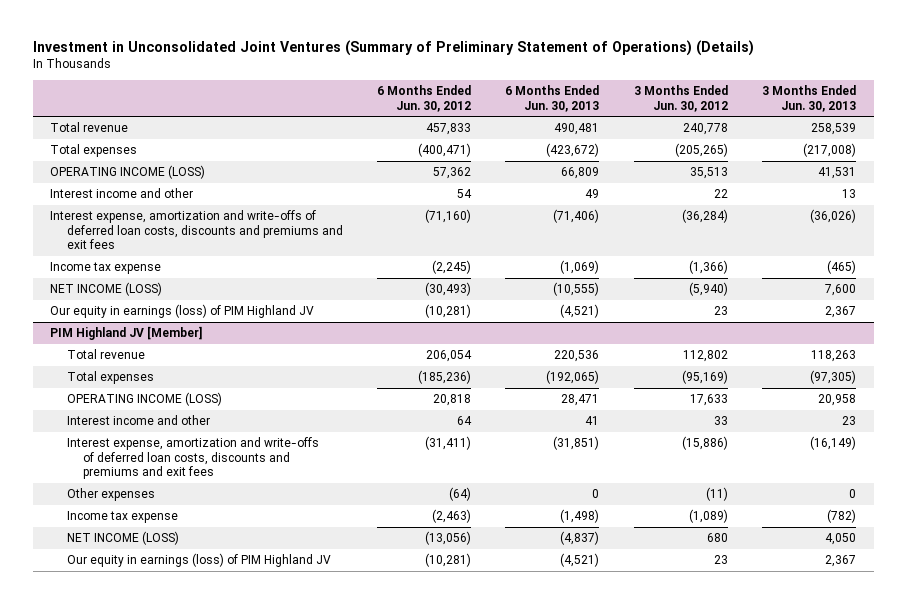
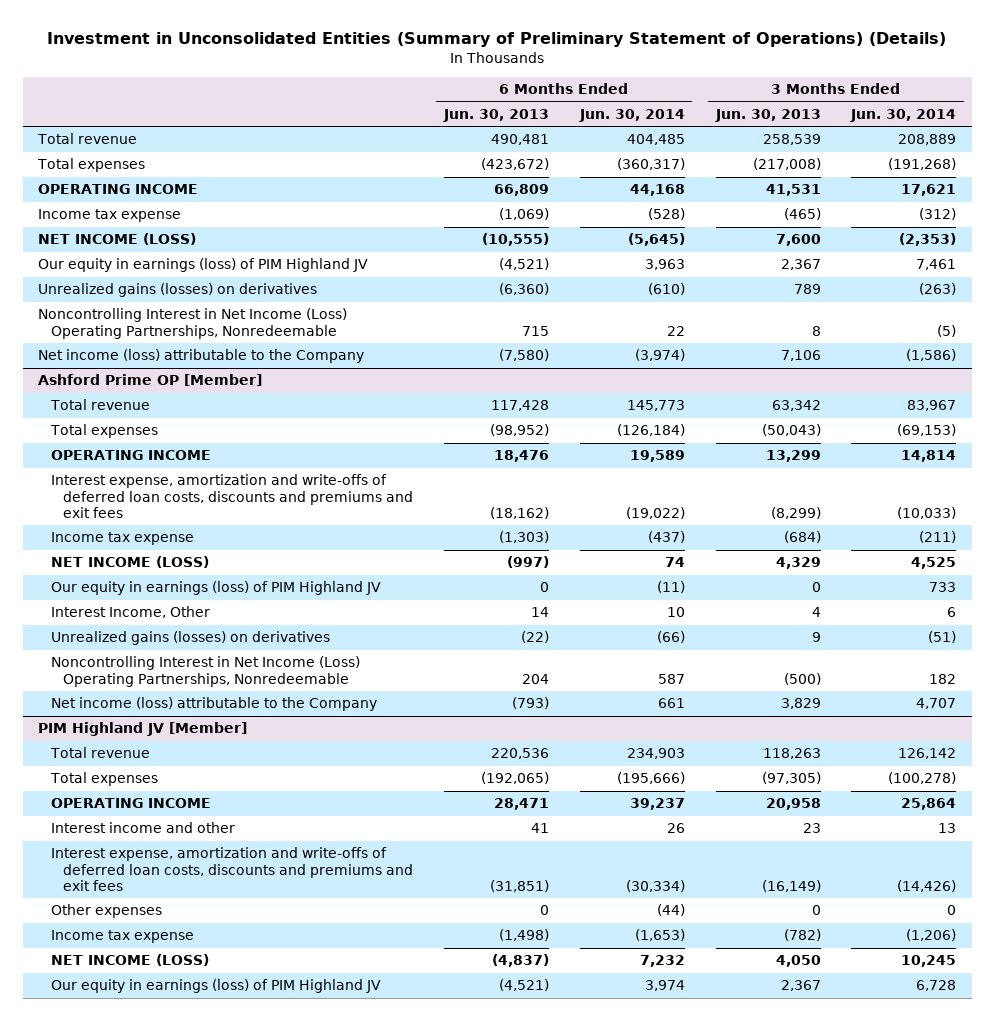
- Investment in Unconsolidated Joint Ventures (Summary of Preliminary Statement of Operations) (Details)
+ Investment in Unconsolidated Entities (Summary of Preliminary Statement of Operations) (Details)
- | 6 Months Ended Jun. 30, 2012 | 6 Months Ended Jun. 30, 2013 | 3 Months Ended Jun. 30, 2012 | 3 Months Ended Jun. 30, 2013
+ | 6 Months Ended Jun. 30, 2013 | 6 Months Ended Jun. 30, 2014 | 3 Months Ended Jun. 30, 2013 | 3 Months Ended Jun. 30, 2014
- OPERATING INCOME (LOSS) | 57,362 | 66,809 | 35,513 | 41,531
- Interest income and other | 54 | 49 | 22 | 13
- Interest expense, amortization and write-offs of deferred loan costs, discounts and premiums and exit fees | (71,160) | (71,406) | (36,284) | (36,026)
+ OPERATING INCOME | 66,809 | 44,168 | 41,531 | 17,621
+ Unrealized gains (losses) on derivatives | (6,360) | (610) | 789 | (263)
+ Noncontrolling Interest in Net Income (Loss) Operating Partnerships, Nonredeemable | 715 | 22 | 8 | (5)
+ Net income (loss) attributable to the Company | (7,580) | (3,974) | 7,106 | (1,586)
+ Ashford Prime OP [Member]
+ Total revenue | 117,428 | 145,773 | 63,342 | 83,967
+ Total expenses | (98,952) | (126,184) | (50,043) | (69,153)
+ OPERATING INCOME | 18,476 | 19,589 | 13,299 | 14,814
+ Interest expense, amortization and write-offs of deferred loan costs, discounts and premiums and exit fees | (18,162) | (19,022) | (8,299) | (10,033)
+ Income tax expense | (1,303) | (437) | (684) | (211)
+ NET INCOME (LOSS) | (997) | 74 | 4,329 | 4,525
+ Our equity in earnings (loss) of PIM Highland JV | 0 | (11) | 0 | 733
+ Interest Income, Other | 14 | 10 | 4 | 6
+ Unrealized gains (losses) on derivatives | (22) | (66) | 9 | (51)
+ Noncontrolling Interest in Net Income (Loss) Operating Partnerships, Nonredeemable | 204 | 587 | (500) | 182
+ Net income (loss) attributable to the Company | (793) | 661 | 3,829 | 4,707
@ PIM Highland JV [Member]
- OPERATING INCOME (LOSS) | 20,818 | 28,471 | 17,633 | 20,958
+ OPERATING INCOME | 28,471 | 39,237 | 20,958 | 25,864

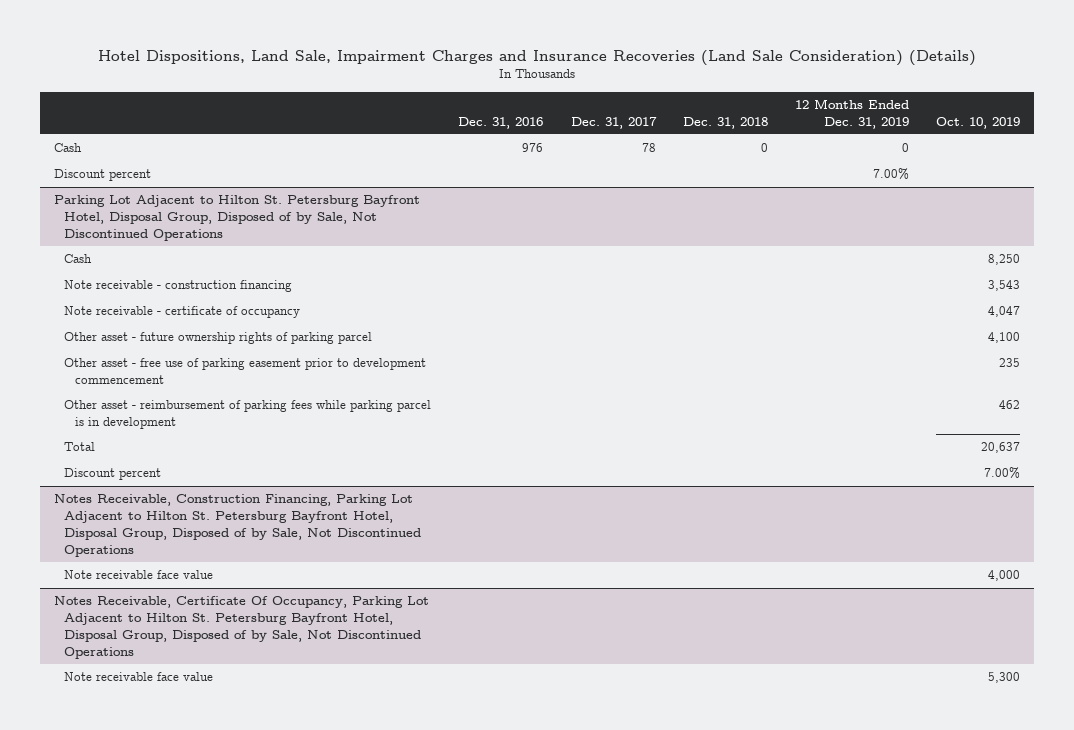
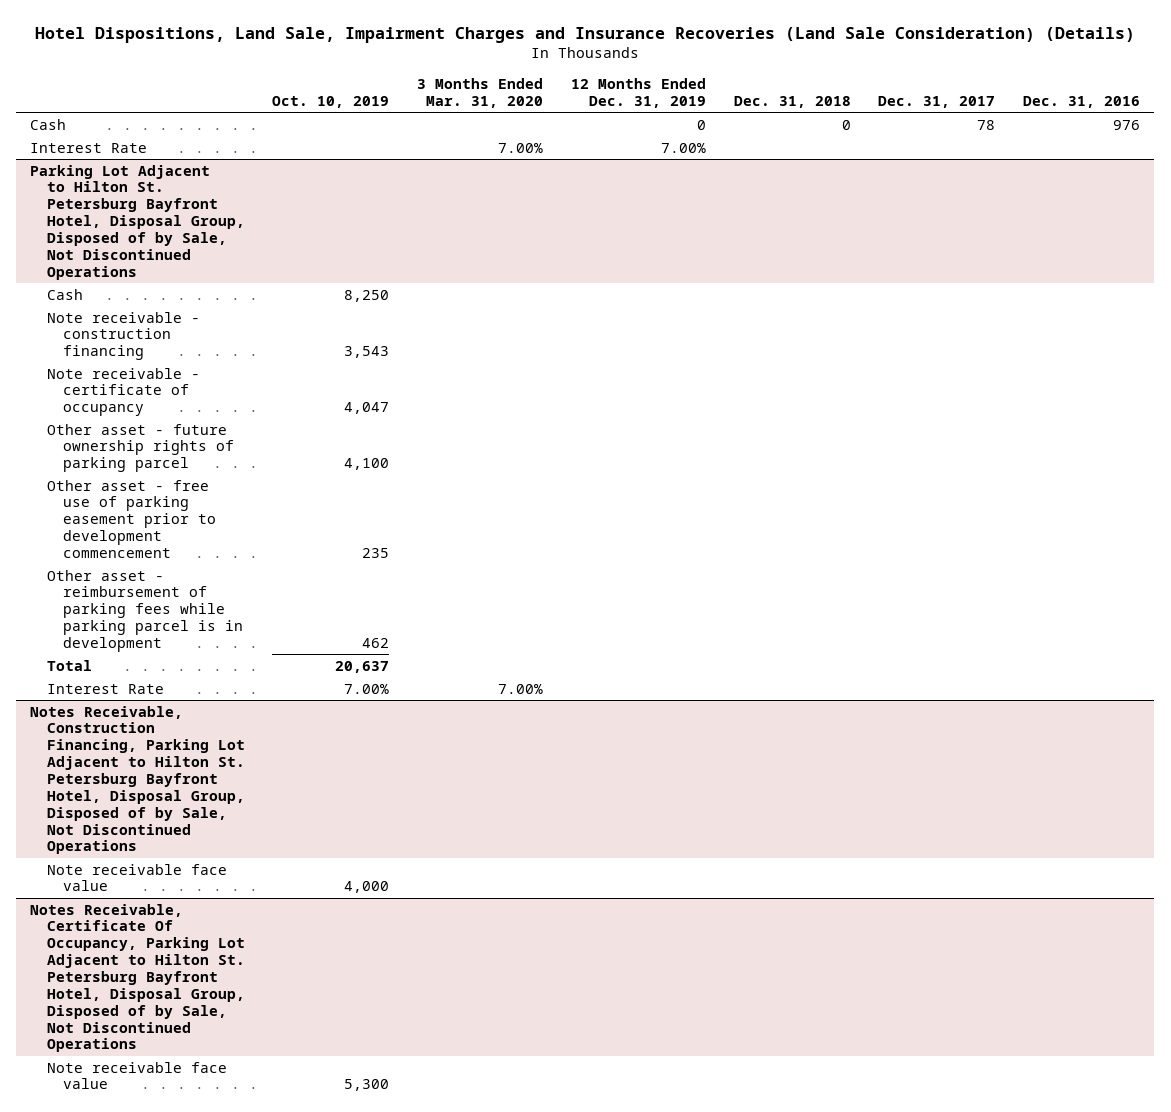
- | Dec. 31, 2016 | Dec. 31, 2017 | Dec. 31, 2018 | 12 Months Ended Dec. 31, 2019 | Oct. 10, 2019
+ | Oct. 10, 2019 | 3 Months Ended Mar. 31, 2020 | 12 Months Ended Dec. 31, 2019 | Dec. 31, 2018 | Dec. 31, 2017 | Dec. 31, 2016
- Discount percent | | | | 7.00% |
+ Interest Rate | | 7.00% | 7.00% | | |
@ Parking Lot Adjacent to Hilton St. Petersburg Bayfront Hotel, Disposal Group, Disposed of by Sale, Not Discontinued Operations
- Discount percent | | | | | 7.00%
+ Interest Rate | 7.00% | 7.00% | | | |

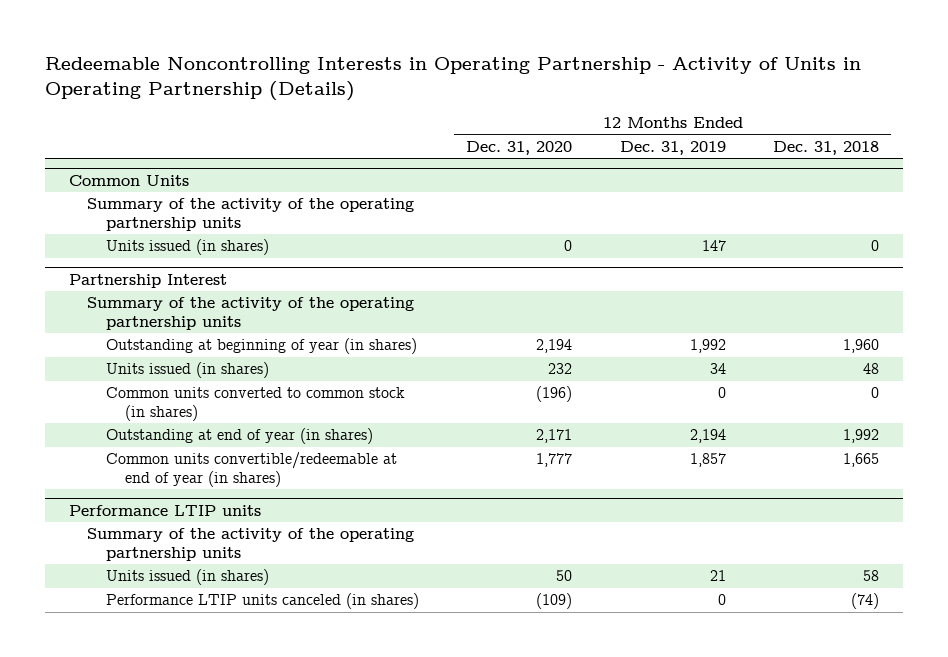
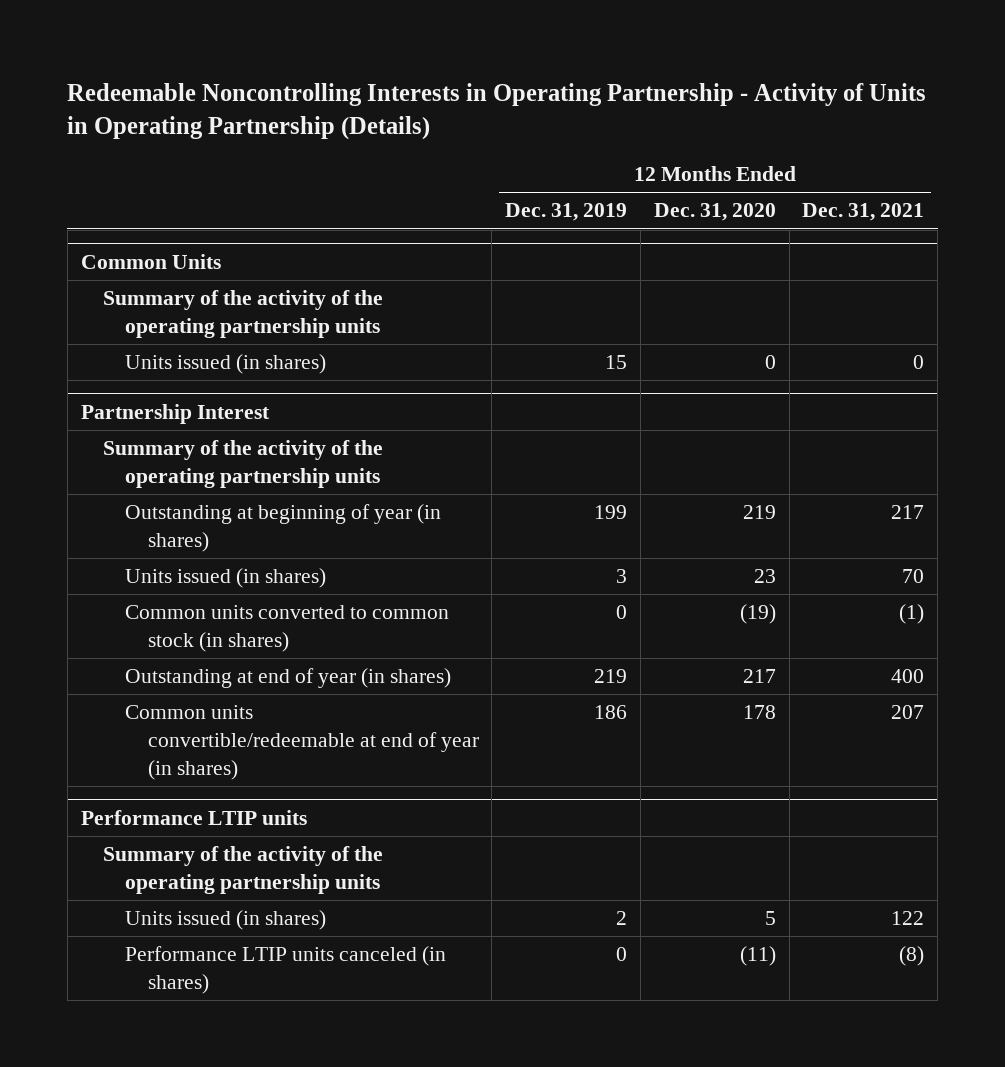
- | 12 Months Ended Dec. 31, 2020 | 12 Months Ended Dec. 31, 2019 | 12 Months Ended Dec. 31, 2018
+ | 12 Months Ended Dec. 31, 2019 | 12 Months Ended Dec. 31, 2020 | 12 Months Ended Dec. 31, 2021
@ Common Units
- Units issued (in shares) | 0 | 147 | 0
+ Units issued (in shares) | 15 | 0 | 0
@ Partnership Interest
- Outstanding at beginning of year (in shares) | 2,194 | 1,992 | 1,960
- Units issued (in shares) | 232 | 34 | 48
- Common units converted to common stock (in shares) | (196) | 0 | 0
- Outstanding at end of year (in shares) | 2,171 | 2,194 | 1,992
- Common units convertible/redeemable at end of year (in shares) | 1,777 | 1,857 | 1,665
+ Outstanding at beginning of year (in shares) | 199 | 219 | 217
+ Units issued (in shares) | 3 | 23 | 70
+ Common units converted to common stock (in shares) | 0 | (19) | (1)
+ Outstanding at end of year (in shares) | 219 | 217 | 400
+ Common units convertible/redeemable at end of year (in shares) | 186 | 178 | 207
@ Performance LTIP units
- Units issued (in shares) | 50 | 21 | 58
- Performance LTIP units canceled (in shares) | (109) | 0 | (74)
+ Units issued (in shares) | 2 | 5 | 122
+ Performance LTIP units canceled (in shares) | 0 | (11) | (8)

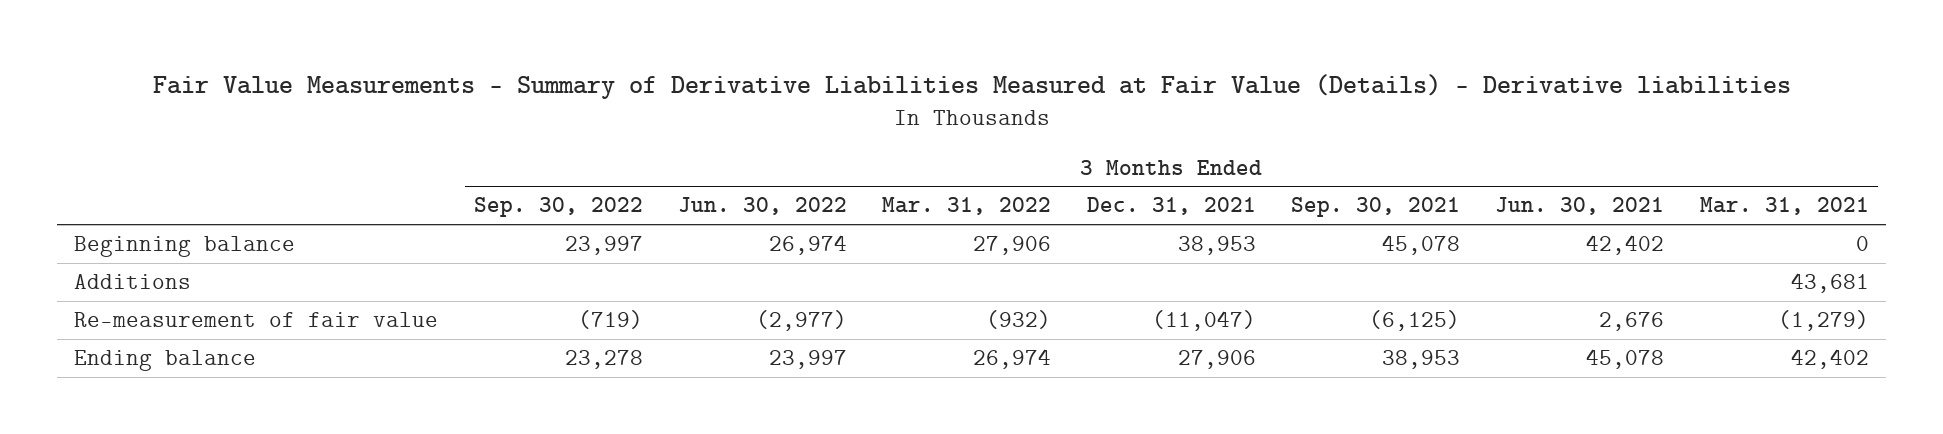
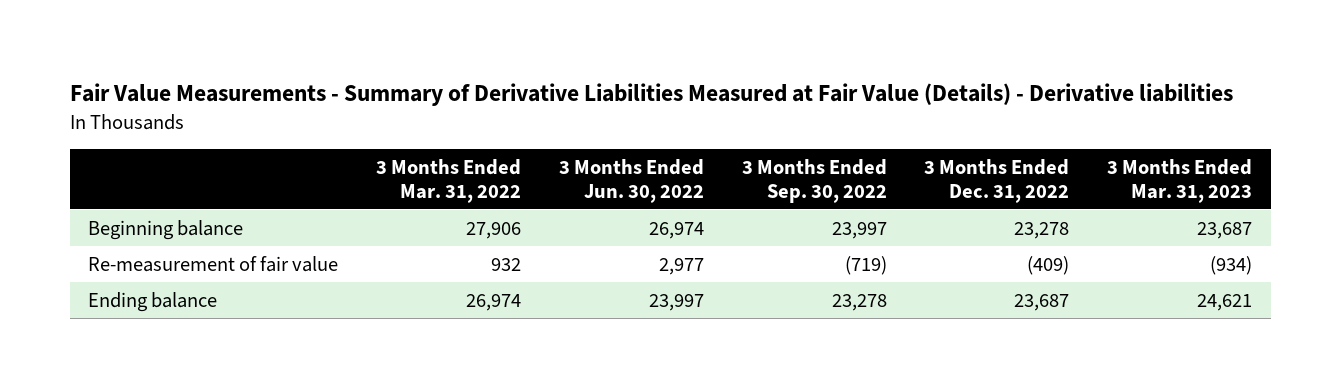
- | 3 Months Ended Sep. 30, 2022 | 3 Months Ended Jun. 30, 2022 | 3 Months Ended Mar. 31, 2022 | 3 Months Ended Dec. 31, 2021 | 3 Months Ended Sep. 30, 2021 | 3 Months Ended Jun. 30, 2021 | 3 Months Ended Mar. 31, 2021
+ | 3 Months Ended Mar. 31, 2022 | 3 Months Ended Jun. 30, 2022 | 3 Months Ended Sep. 30, 2022 | 3 Months Ended Dec. 31, 2022 | 3 Months Ended Mar. 31, 2023
- Additions | | | | | | | 43,681
- Re-measurement of fair value | (719) | (2,977) | (932) | (11,047) | (6,125) | 2,676 | (1,279)
+ Re-measurement of fair value | 932 | 2,977 | (719) | (409) | (934)

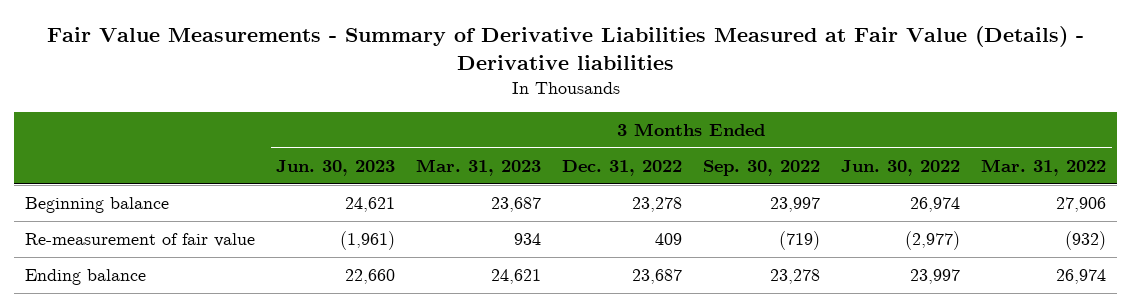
- | 3 Months Ended Mar. 31, 2022 | 3 Months Ended Jun. 30, 2022 | 3 Months Ended Sep. 30, 2022 | 3 Months Ended Dec. 31, 2022 | 3 Months Ended Mar. 31, 2023
+ | 3 Months Ended Jun. 30, 2023 | 3 Months Ended Mar. 31, 2023 | 3 Months Ended Dec. 31, 2022 | 3 Months Ended Sep. 30, 2022 | 3 Months Ended Jun. 30, 2022 | 3 Months Ended Mar. 31, 2022
- Re-measurement of fair value | 932 | 2,977 | (719) | (409) | (934)
+ Re-measurement of fair value | (1,961) | 934 | 409 | (719) | (2,977) | (932)

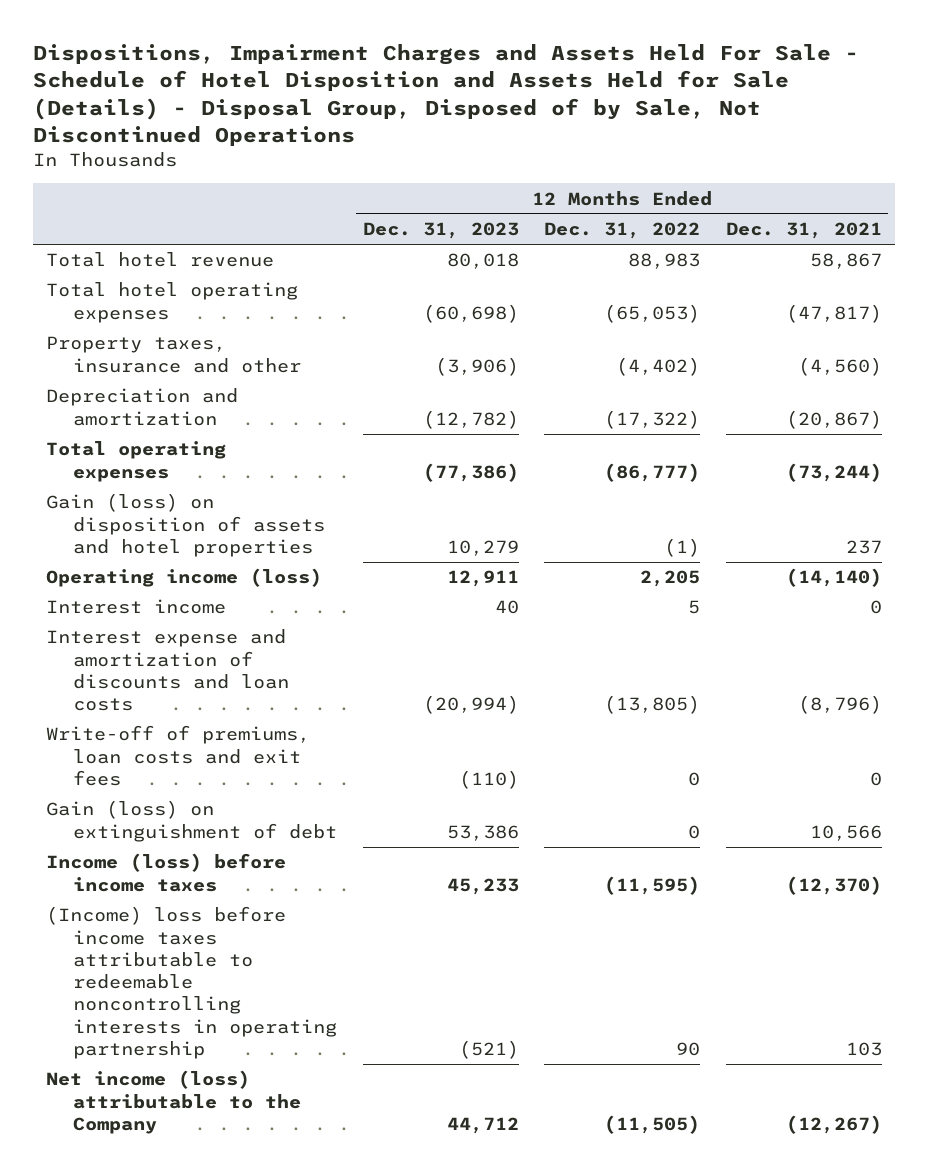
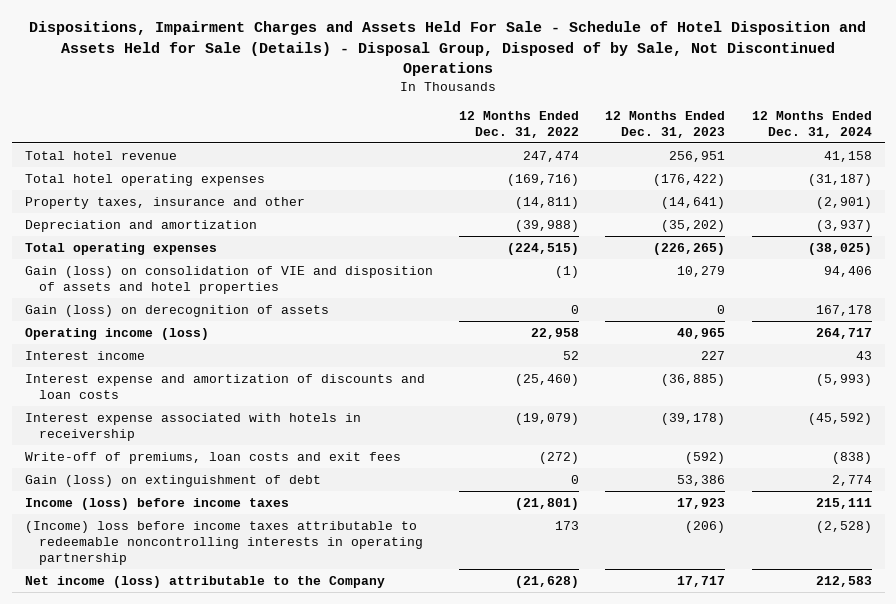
- | 12 Months Ended Dec. 31, 2023 | 12 Months Ended Dec. 31, 2022 | 12 Months Ended Dec. 31, 2021
+ | 12 Months Ended Dec. 31, 2022 | 12 Months Ended Dec. 31, 2023 | 12 Months Ended Dec. 31, 2024
- Total hotel revenue | 80,018 | 88,983 | 58,867
- Total hotel operating expenses | (60,698) | (65,053) | (47,817)
- Property taxes, insurance and other | (3,906) | (4,402) | (4,560)
- Depreciation and amortization | (12,782) | (17,322) | (20,867)
- Total operating expenses | (77,386) | (86,777) | (73,244)
- Gain (loss) on disposition of assets and hotel properties | 10,279 | (1) | 237
- Operating income (loss) | 12,911 | 2,205 | (14,140)
- Interest income | 40 | 5 | 0
- Interest expense and amortization of discounts and loan costs | (20,994) | (13,805) | (8,796)
- Write-off of premiums, loan costs and exit fees | (110) | 0 | 0
+ Total hotel revenue | 247,474 | 256,951 | 41,158
+ Total hotel operating expenses | (169,716) | (176,422) | (31,187)
+ Property taxes, insurance and other | (14,811) | (14,641) | (2,901)
+ Depreciation and amortization | (39,988) | (35,202) | (3,937)
+ Total operating expenses | (224,515) | (226,265) | (38,025)
+ Gain (loss) on consolidation of VIE and disposition of assets and hotel properties | (1) | 10,279 | 94,406
+ Gain (loss) on derecognition of assets | 0 | 0 | 167,178
+ Operating income (loss) | 22,958 | 40,965 | 264,717
+ Interest income | 52 | 227 | 43
+ Interest expense and amortization of discounts and loan costs | (25,460) | (36,885) | (5,993)
+ Interest expense associated with hotels in receivership | (19,079) | (39,178) | (45,592)
+ Write-off of premiums, loan costs and exit fees | (272) | (592) | (838)
- Income (loss) before income taxes | 45,233 | (11,595) | (12,370)
- (Income) loss before income taxes attributable to redeemable noncontrolling interests in operating partnership | (521) | 90 | 103
- Net income (loss) attributable to the Company | 44,712 | (11,505) | (12,267)
+ Income (loss) before income taxes | (21,801) | 17,923 | 215,111
+ (Income) loss before income taxes attributable to redeemable noncontrolling interests in operating partnership | 173 | (206) | (2,528)
+ Net income (loss) attributable to the Company | (21,628) | 17,717 | 212,583

